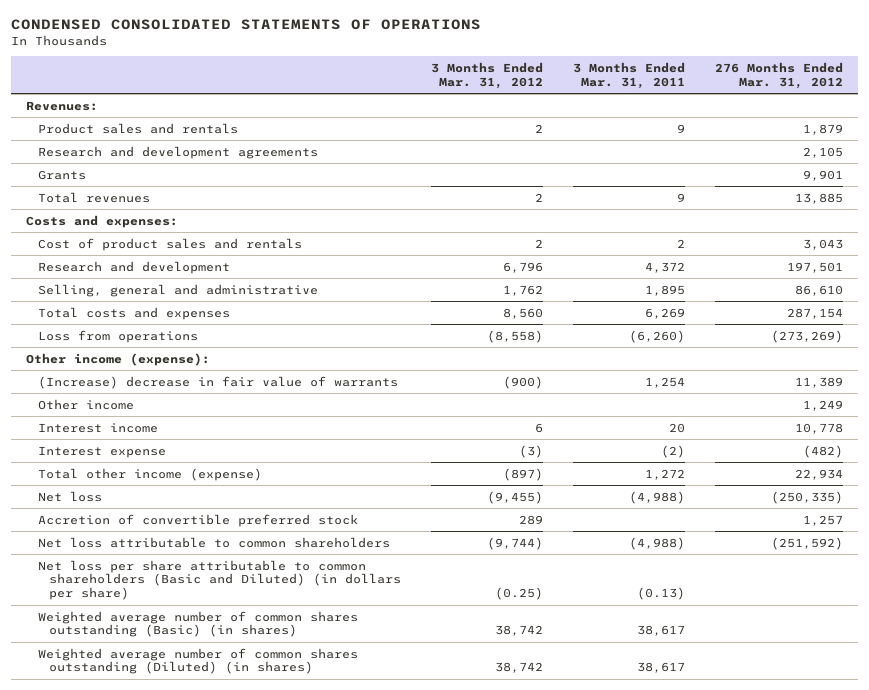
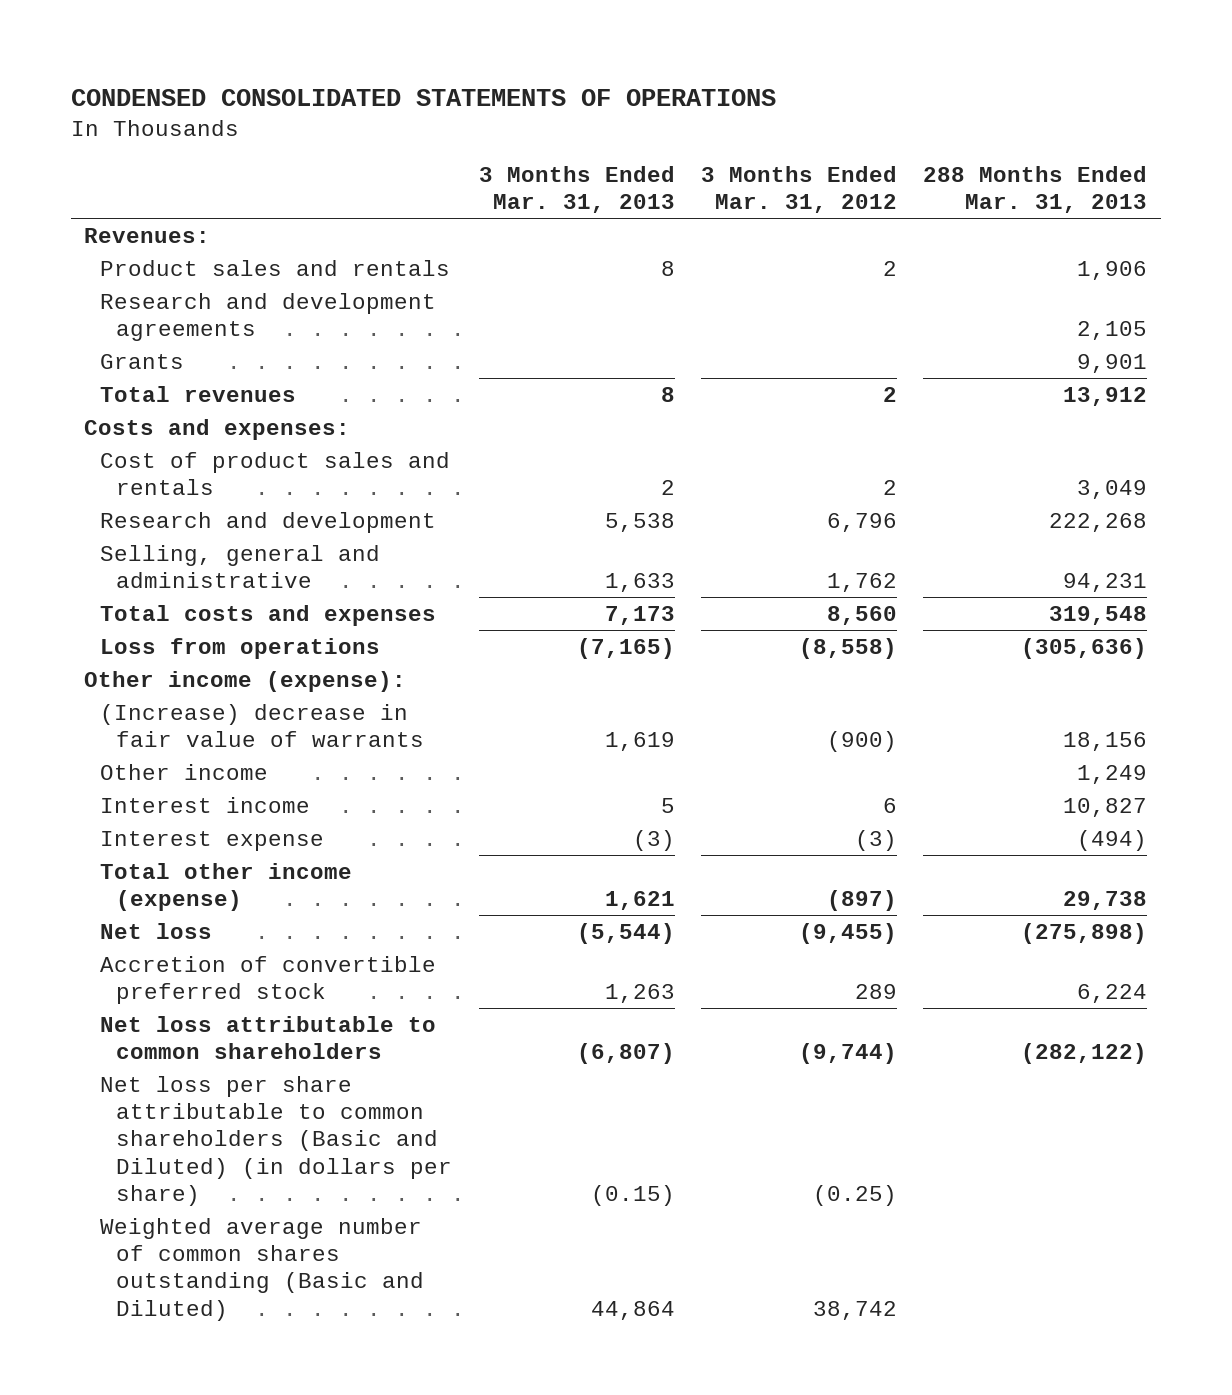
- | 3 Months Ended Mar. 31, 2012 | 3 Months Ended Mar. 31, 2011 | 276 Months Ended Mar. 31, 2012
+ | 3 Months Ended Mar. 31, 2013 | 3 Months Ended Mar. 31, 2012 | 288 Months Ended Mar. 31, 2013
- Weighted average number of common shares outstanding (Basic) (in shares) | 38,742 | 38,617 |
- Weighted average number of common shares outstanding (Diluted) (in shares) | 38,742 | 38,617 |
+ Weighted average number of common shares outstanding (Basic and Diluted) | 44,864 | 38,742 |

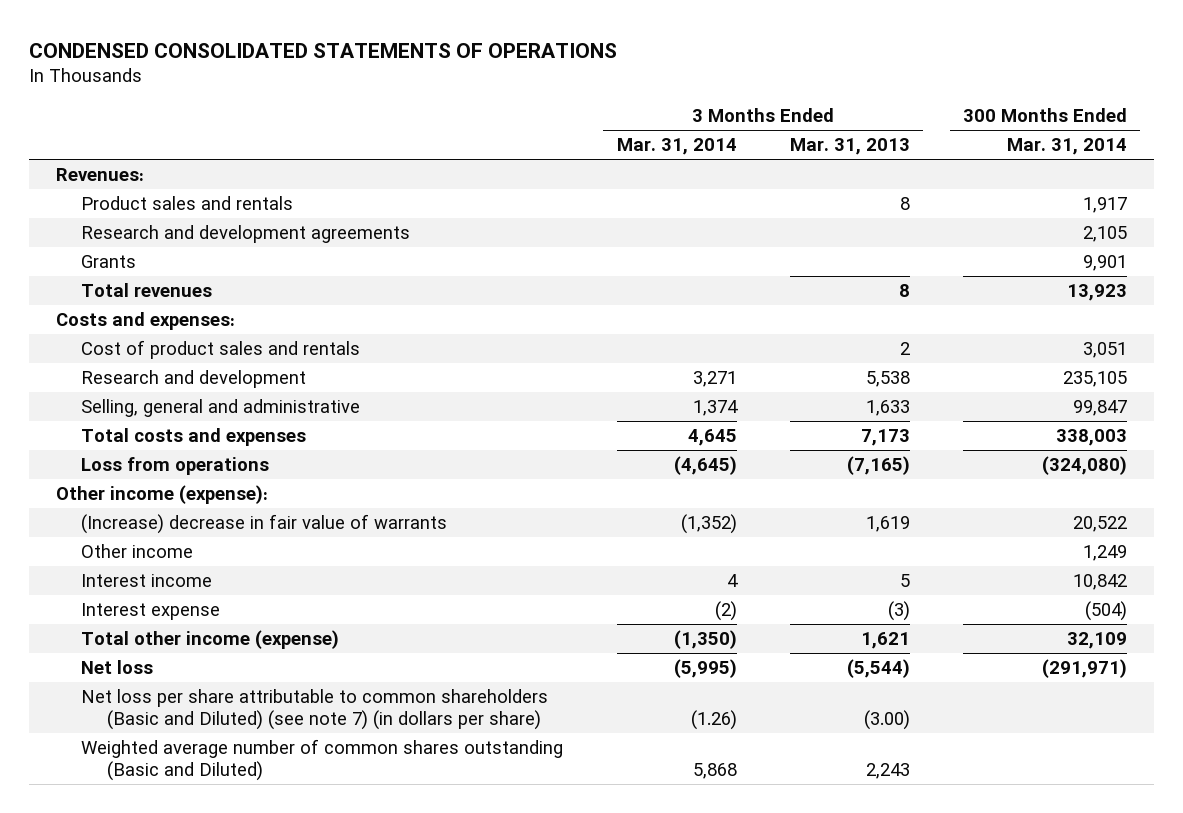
- | 3 Months Ended Mar. 31, 2013 | 3 Months Ended Mar. 31, 2012 | 288 Months Ended Mar. 31, 2013
+ | 3 Months Ended Mar. 31, 2014 | 3 Months Ended Mar. 31, 2013 | 300 Months Ended Mar. 31, 2014
- Accretion of convertible preferred stock | 1,263 | 289 | 6,224
- Net loss attributable to common shareholders | (6,807) | (9,744) | (282,122)
- Net loss per share attributable to common shareholders (Basic and Diluted) (in dollars per share) | (0.15) | (0.25) |
- Weighted average number of common shares outstanding (Basic and Diluted) | 44,864 | 38,742 |
+ Net loss per share attributable to common shareholders (Basic and Diluted) (see note 7) (in dollars per share) | (1.26) | (3.00) |
+ Weighted average number of common shares outstanding (Basic and Diluted) | 5,868 | 2,243 |

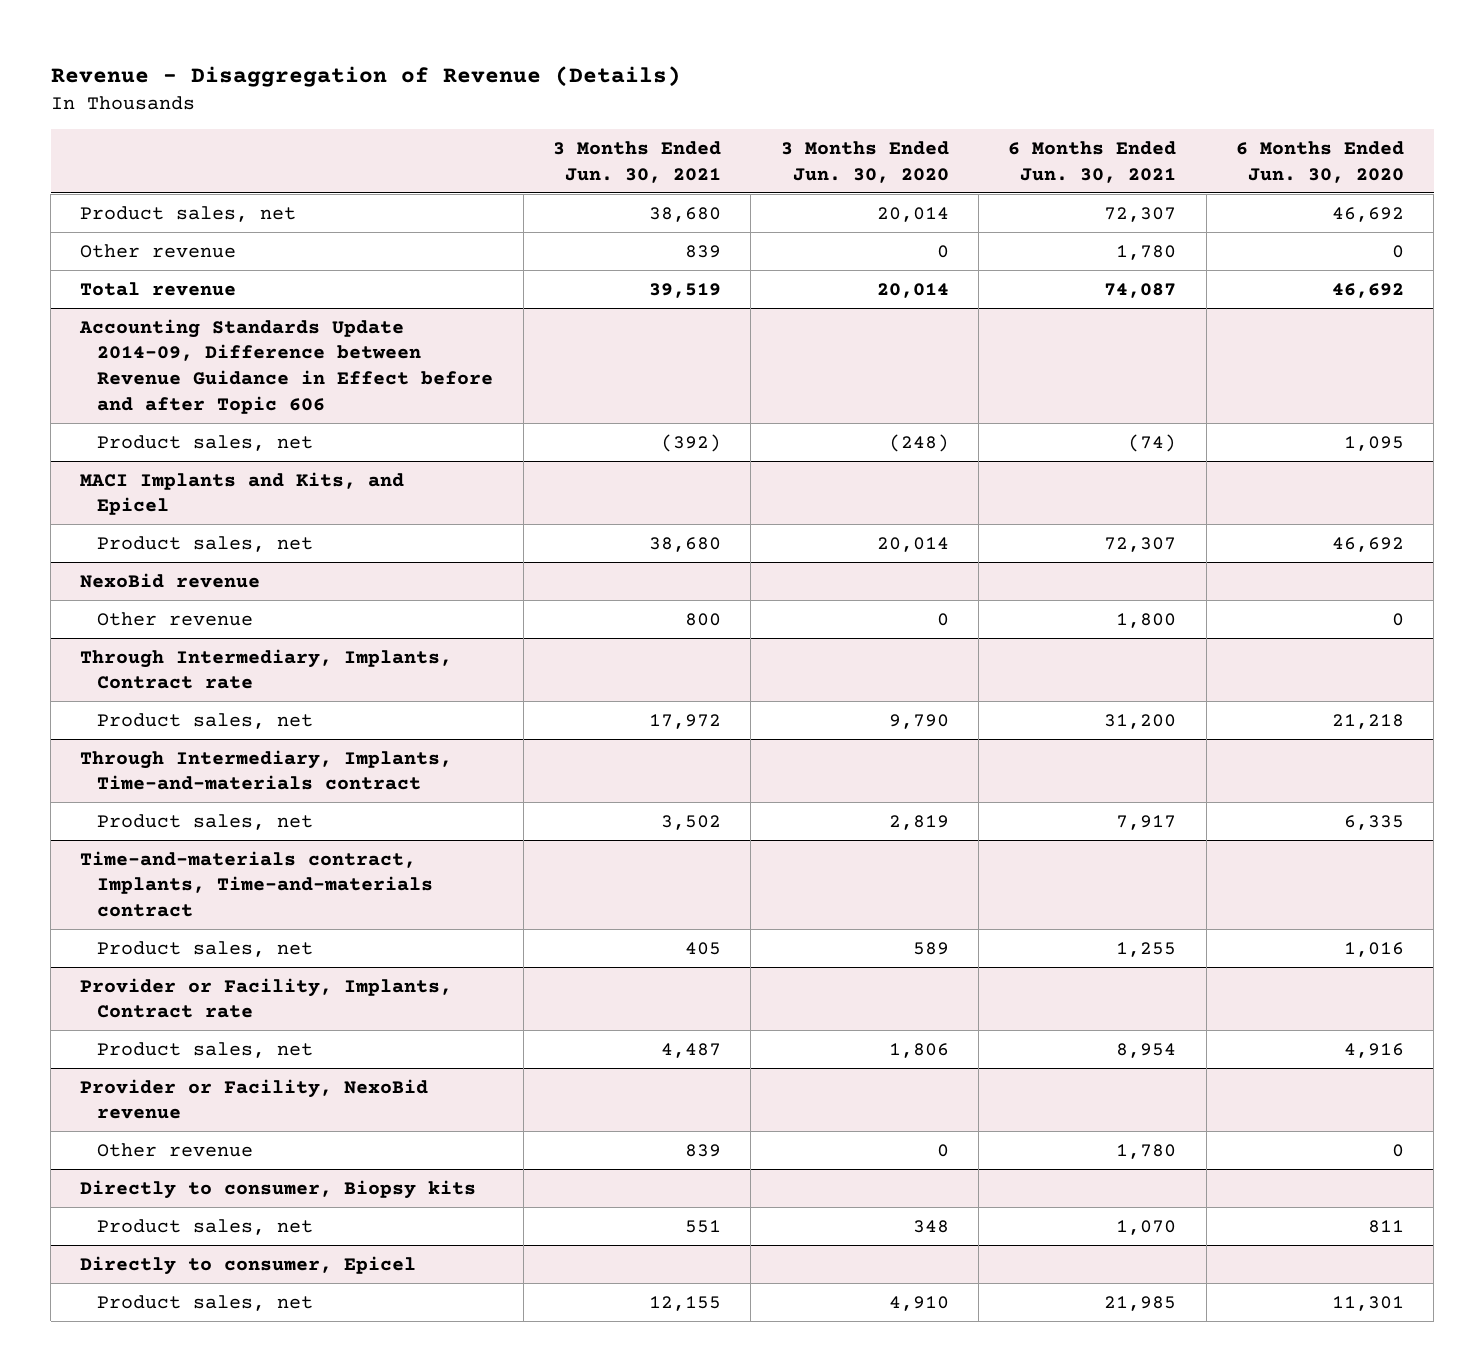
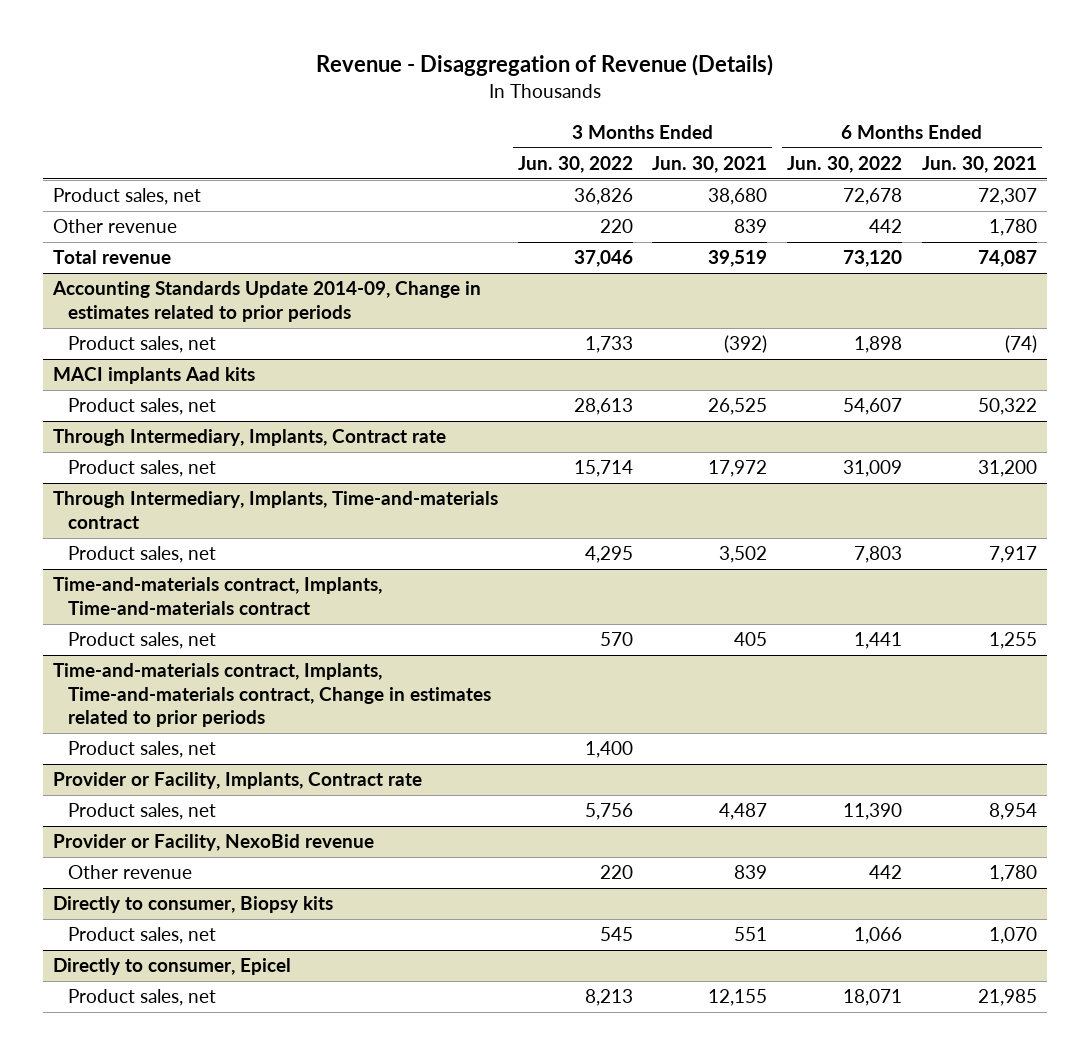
- | 3 Months Ended Jun. 30, 2021 | 3 Months Ended Jun. 30, 2020 | 6 Months Ended Jun. 30, 2021 | 6 Months Ended Jun. 30, 2020
+ | 3 Months Ended Jun. 30, 2022 | 3 Months Ended Jun. 30, 2021 | 6 Months Ended Jun. 30, 2022 | 6 Months Ended Jun. 30, 2021
- Accounting Standards Update 2014-09, Difference between Revenue Guidance in Effect before and after Topic 606
+ Accounting Standards Update 2014-09, Change in estimates related to prior periods
- MACI Implants and Kits, and Epicel
- Product sales, net | 38,680 | 20,014 | 72,307 | 46,692
- NexoBid revenue
- Other revenue | 800 | 0 | 1,800 | 0
+ MACI implants Aad kits
+ Product sales, net | 28,613 | 26,525 | 54,607 | 50,322
+ Time-and-materials contract, Implants, Time-and-materials contract, Change in estimates related to prior periods
+ Product sales, net | 1,400 | | |

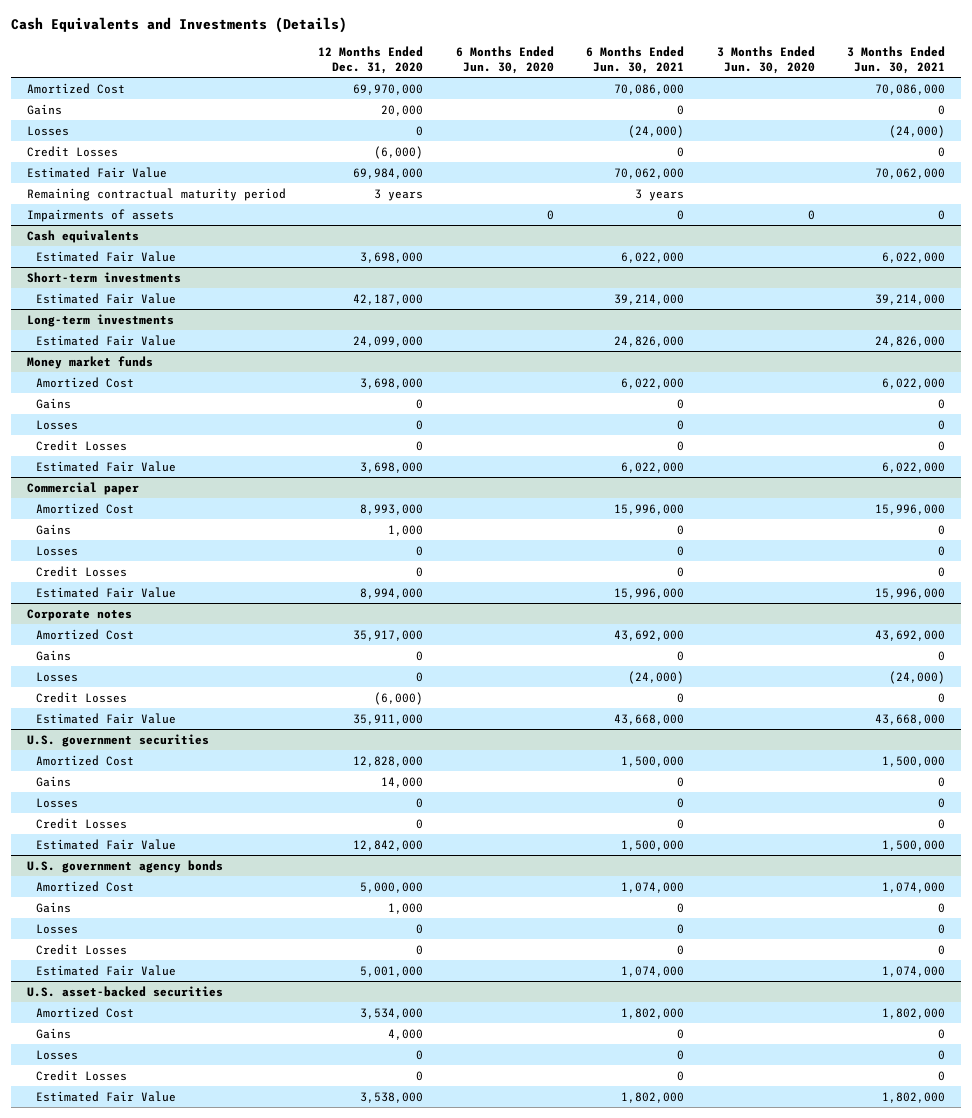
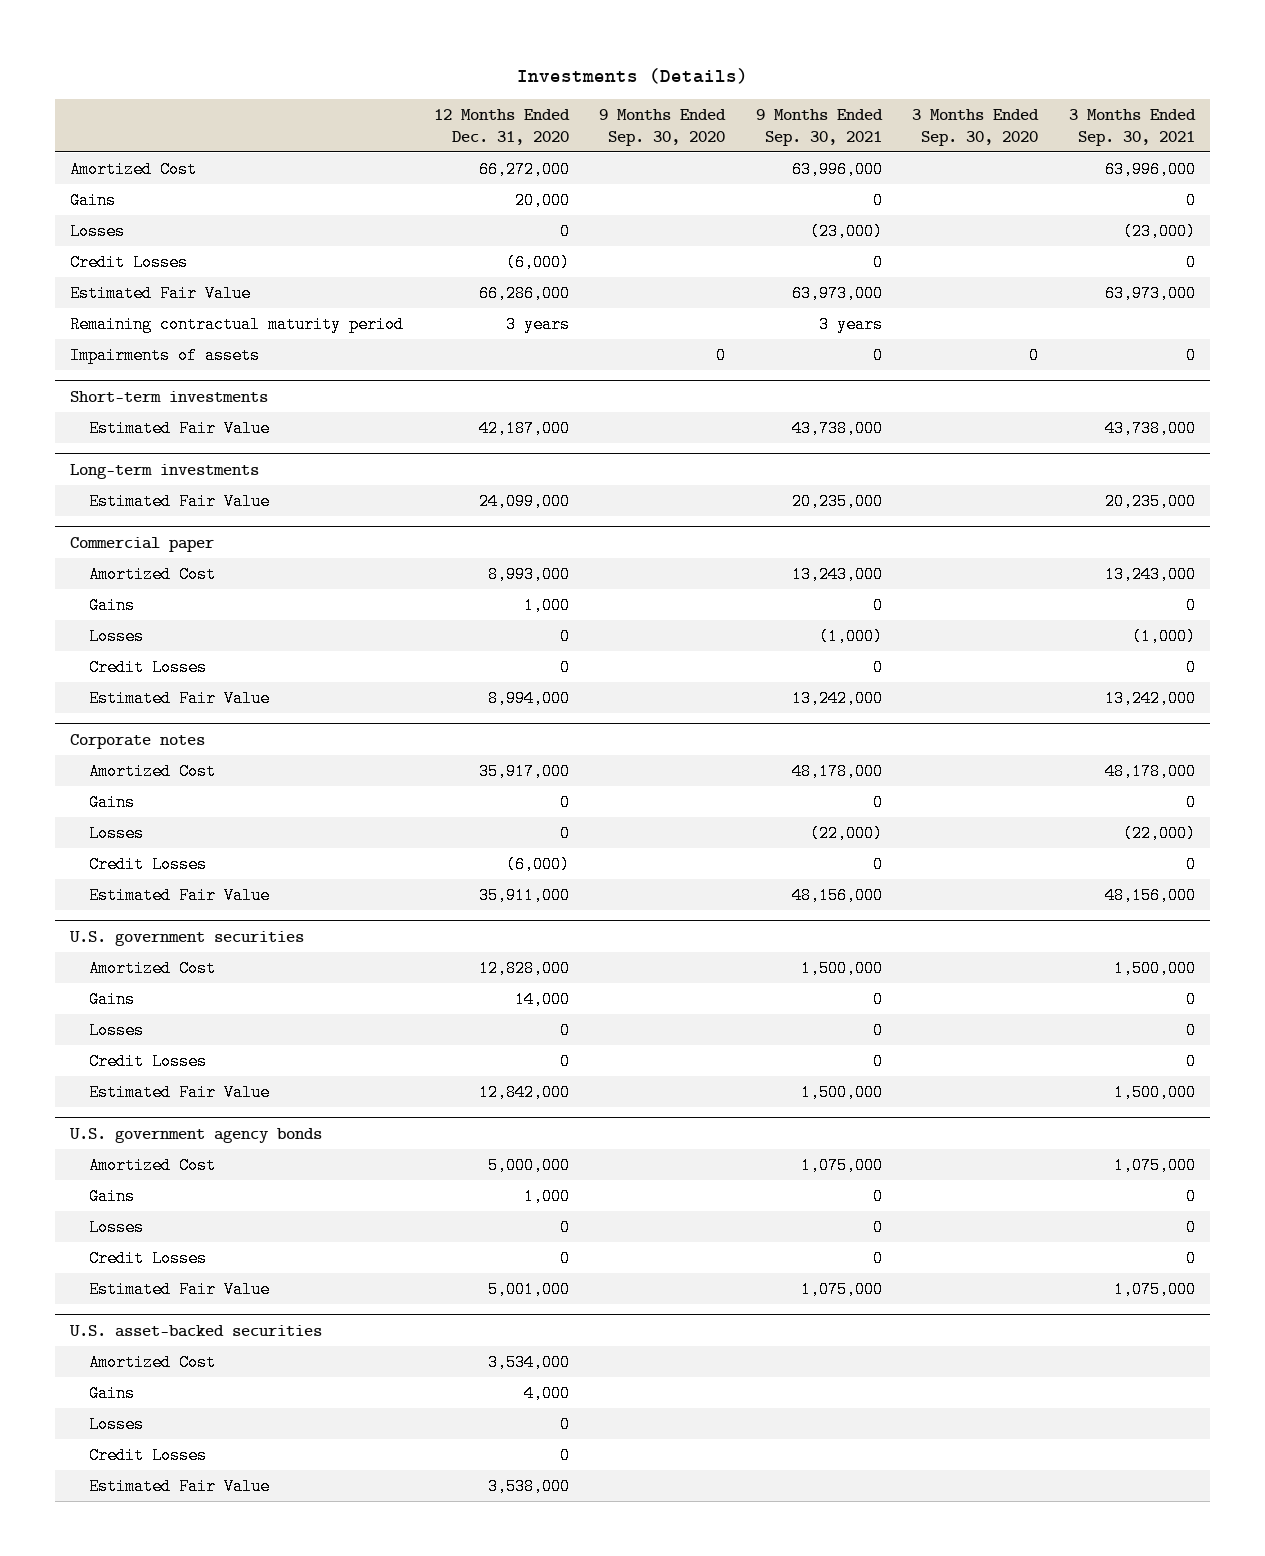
- Cash Equivalents and Investments (Details)
+ Investments (Details)
- | 12 Months Ended Dec. 31, 2020 | 6 Months Ended Jun. 30, 2020 | 6 Months Ended Jun. 30, 2021 | 3 Months Ended Jun. 30, 2020 | 3 Months Ended Jun. 30, 2021
+ | 12 Months Ended Dec. 31, 2020 | 9 Months Ended Sep. 30, 2020 | 9 Months Ended Sep. 30, 2021 | 3 Months Ended Sep. 30, 2020 | 3 Months Ended Sep. 30, 2021
- Amortized Cost | 69,970,000 | | 70,086,000 | | 70,086,000
+ Amortized Cost | 66,272,000 | | 63,996,000 | | 63,996,000
- Estimated Fair Value | 69,984,000 | | 70,062,000 | | 70,062,000
+ Estimated Fair Value | 66,286,000 | | 63,973,000 | | 63,973,000
- Cash equivalents
- Estimated Fair Value | 3,698,000 | | 6,022,000 | | 6,022,000
- Money market funds
- Amortized Cost | 3,698,000 | | 6,022,000 | | 6,022,000
- Gains | 0 | | 0 | | 0
- Losses | 0 | | 0 | | 0
- Credit Losses | 0 | | 0 | | 0
- Estimated Fair Value | 3,698,000 | | 6,022,000 | | 6,022,000

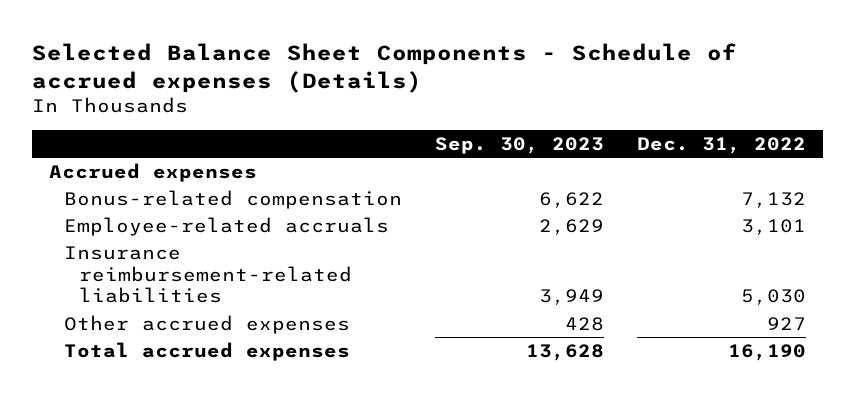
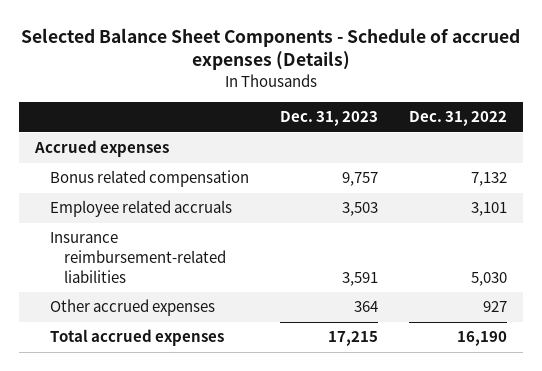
- | Sep. 30, 2023 | Dec. 31, 2022
+ | Dec. 31, 2023 | Dec. 31, 2022
- Bonus-related compensation | 6,622 | 7,132
- Employee-related accruals | 2,629 | 3,101
+ Bonus related compensation | 9,757 | 7,132
+ Employee related accruals | 3,503 | 3,101

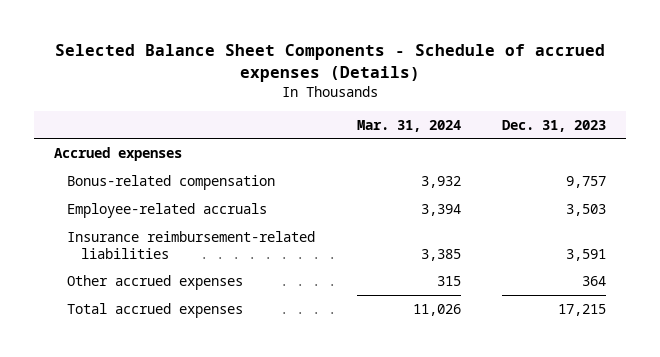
- | Dec. 31, 2023 | Dec. 31, 2022
+ | Mar. 31, 2024 | Dec. 31, 2023
- Bonus related compensation | 9,757 | 7,132
- Employee related accruals | 3,503 | 3,101
+ Bonus-related compensation | 3,932 | 9,757
+ Employee-related accruals | 3,394 | 3,503

